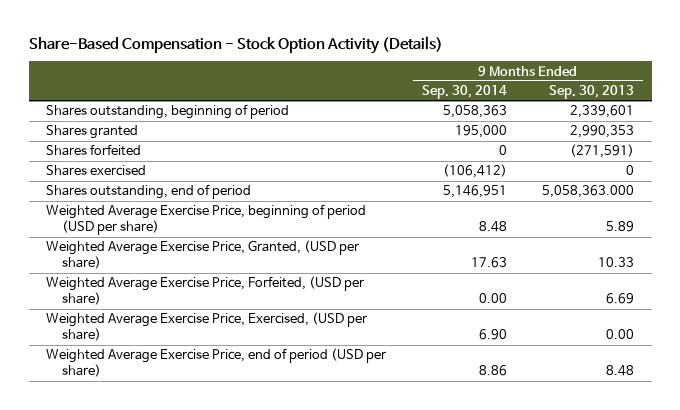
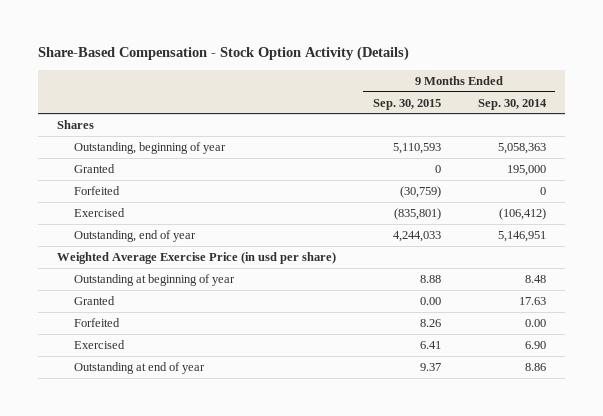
- | 9 Months Ended Sep. 30, 2014 | 9 Months Ended Sep. 30, 2013
+ | 9 Months Ended Sep. 30, 2015 | 9 Months Ended Sep. 30, 2014
- Shares outstanding, beginning of period | 5,058,363 | 2,339,601
- Shares granted | 195,000 | 2,990,353
- Shares forfeited | 0 | (271,591)
- Shares exercised | (106,412) | 0
- Shares outstanding, end of period | 5,146,951 | 5,058,363.000
- Weighted Average Exercise Price, beginning of period (USD per share) | 8.48 | 5.89
- Weighted Average Exercise Price, Granted, (USD per share) | 17.63 | 10.33
- Weighted Average Exercise Price, Forfeited, (USD per share) | 0.00 | 6.69
- Weighted Average Exercise Price, Exercised, (USD per share) | 6.90 | 0.00
- Weighted Average Exercise Price, end of period (USD per share) | 8.86 | 8.48
+ Shares
+ Outstanding, beginning of year | 5,110,593 | 5,058,363
+ Granted | 0 | 195,000
+ Forfeited | (30,759) | 0
+ Exercised | (835,801) | (106,412)
+ Outstanding, end of year | 4,244,033 | 5,146,951
+ Weighted Average Exercise Price (in usd per share)
+ Outstanding at beginning of year | 8.88 | 8.48
+ Granted | 0.00 | 17.63
+ Forfeited | 8.26 | 0.00
+ Exercised | 6.41 | 6.90
+ Outstanding at end of year | 9.37 | 8.86

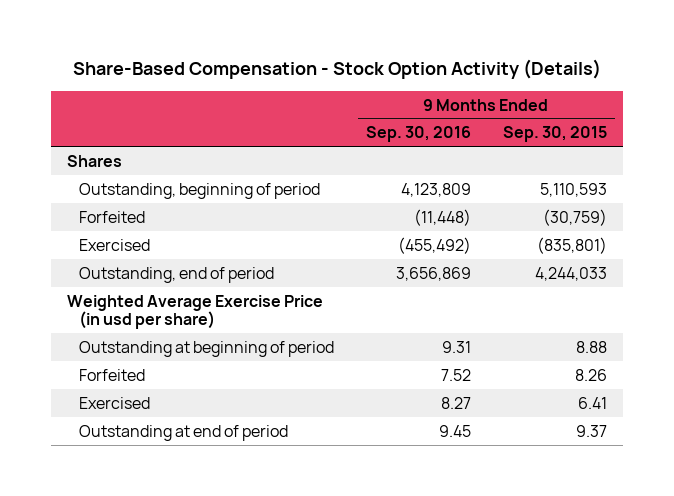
- | 9 Months Ended Sep. 30, 2015 | 9 Months Ended Sep. 30, 2014
+ | 9 Months Ended Sep. 30, 2016 | 9 Months Ended Sep. 30, 2015
- Outstanding, beginning of year | 5,110,593 | 5,058,363
- Granted | 0 | 195,000
+ Outstanding, beginning of period | 4,123,809 | 5,110,593
- Outstanding, end of year | 4,244,033 | 5,146,951
+ Outstanding, end of period | 3,656,869 | 4,244,033
- Outstanding at beginning of year | 8.88 | 8.48
- Granted | 0.00 | 17.63
+ Outstanding at beginning of period | 9.31 | 8.88
- Outstanding at end of year | 9.37 | 8.86
+ Outstanding at end of period | 9.45 | 9.37

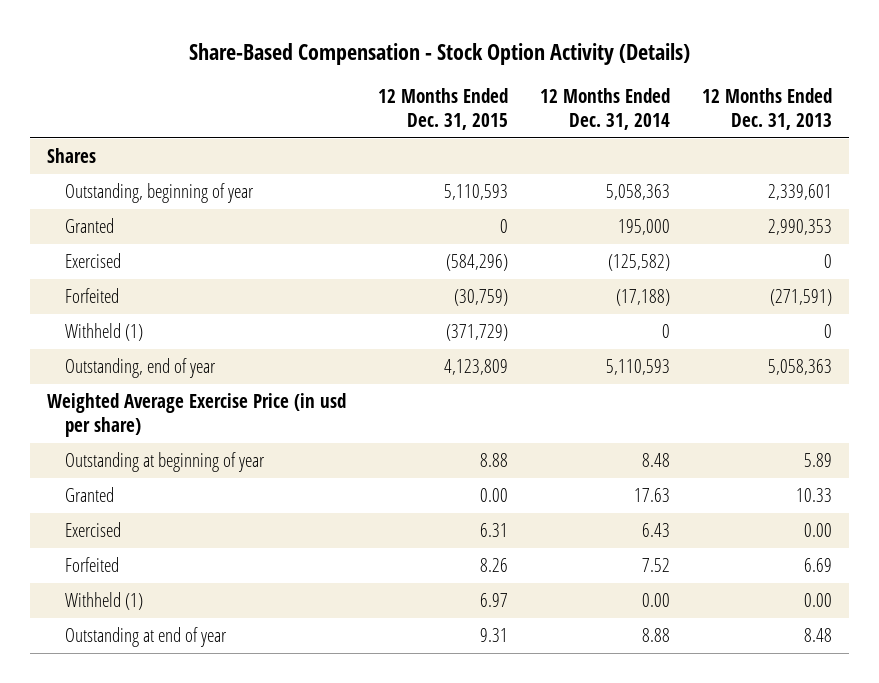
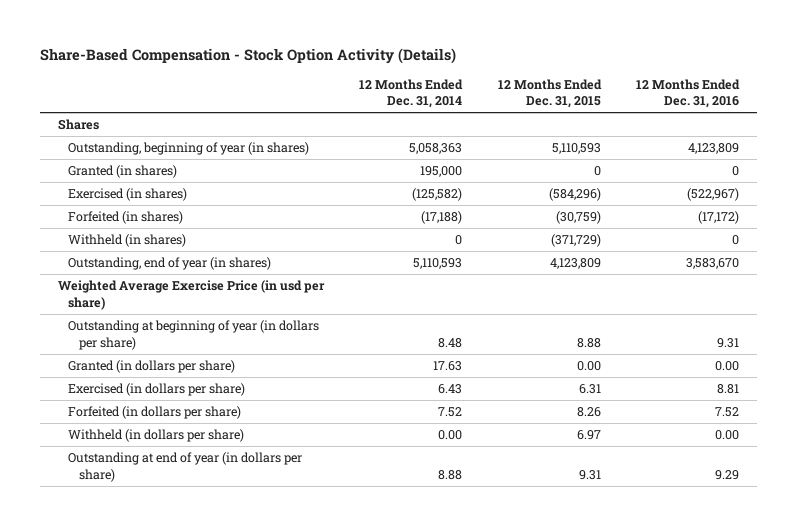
- | 12 Months Ended Dec. 31, 2015 | 12 Months Ended Dec. 31, 2014 | 12 Months Ended Dec. 31, 2013
+ | 12 Months Ended Dec. 31, 2014 | 12 Months Ended Dec. 31, 2015 | 12 Months Ended Dec. 31, 2016
- Outstanding, beginning of year | 5,110,593 | 5,058,363 | 2,339,601
- Granted | 0 | 195,000 | 2,990,353
- Exercised | (584,296) | (125,582) | 0
- Forfeited | (30,759) | (17,188) | (271,591)
- Withheld (1) | (371,729) | 0 | 0
- Outstanding, end of year | 4,123,809 | 5,110,593 | 5,058,363
+ Outstanding, beginning of year (in shares) | 5,058,363 | 5,110,593 | 4,123,809
+ Granted (in shares) | 195,000 | 0 | 0
+ Exercised (in shares) | (125,582) | (584,296) | (522,967)
+ Forfeited (in shares) | (17,188) | (30,759) | (17,172)
+ Withheld (in shares) | 0 | (371,729) | 0
+ Outstanding, end of year (in shares) | 5,110,593 | 4,123,809 | 3,583,670
- Outstanding at beginning of year | 8.88 | 8.48 | 5.89
- Granted | 0.00 | 17.63 | 10.33
- Exercised | 6.31 | 6.43 | 0.00
- Forfeited | 8.26 | 7.52 | 6.69
- Withheld (1) | 6.97 | 0.00 | 0.00
- Outstanding at end of year | 9.31 | 8.88 | 8.48
+ Outstanding at beginning of year (in dollars per share) | 8.48 | 8.88 | 9.31
+ Granted (in dollars per share) | 17.63 | 0.00 | 0.00
+ Exercised (in dollars per share) | 6.43 | 6.31 | 8.81
+ Forfeited (in dollars per share) | 7.52 | 8.26 | 7.52
+ Withheld (in dollars per share) | 0.00 | 6.97 | 0.00
+ Outstanding at end of year (in dollars per share) | 8.88 | 9.31 | 9.29

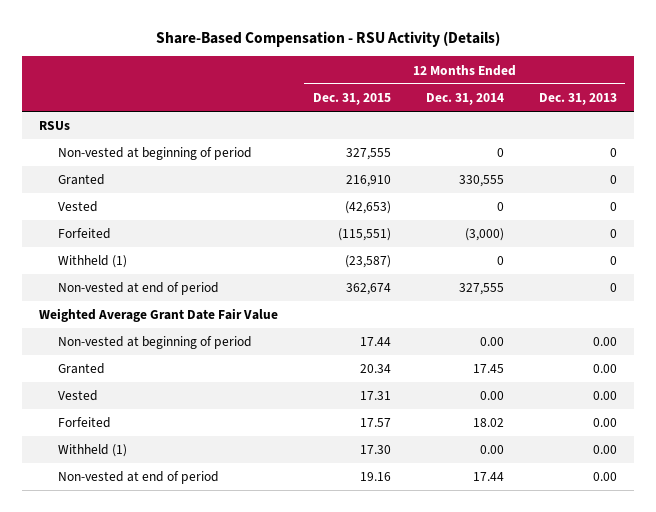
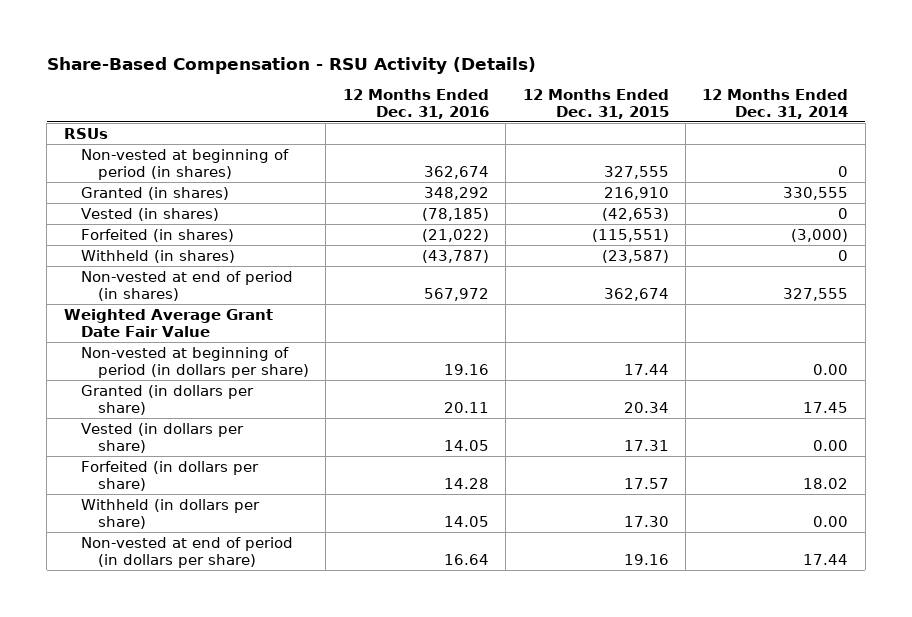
- | 12 Months Ended Dec. 31, 2015 | 12 Months Ended Dec. 31, 2014 | 12 Months Ended Dec. 31, 2013
+ | 12 Months Ended Dec. 31, 2016 | 12 Months Ended Dec. 31, 2015 | 12 Months Ended Dec. 31, 2014
- Non-vested at beginning of period | 327,555 | 0 | 0
- Granted | 216,910 | 330,555 | 0
- Vested | (42,653) | 0 | 0
- Forfeited | (115,551) | (3,000) | 0
- Withheld (1) | (23,587) | 0 | 0
- Non-vested at end of period | 362,674 | 327,555 | 0
+ Non-vested at beginning of period (in shares) | 362,674 | 327,555 | 0
+ Granted (in shares) | 348,292 | 216,910 | 330,555
+ Vested (in shares) | (78,185) | (42,653) | 0
+ Forfeited (in shares) | (21,022) | (115,551) | (3,000)
+ Withheld (in shares) | (43,787) | (23,587) | 0
+ Non-vested at end of period (in shares) | 567,972 | 362,674 | 327,555
- Non-vested at beginning of period | 17.44 | 0.00 | 0.00
- Granted | 20.34 | 17.45 | 0.00
- Vested | 17.31 | 0.00 | 0.00
- Forfeited | 17.57 | 18.02 | 0.00
- Withheld (1) | 17.30 | 0.00 | 0.00
- Non-vested at end of period | 19.16 | 17.44 | 0.00
+ Non-vested at beginning of period (in dollars per share) | 19.16 | 17.44 | 0.00
+ Granted (in dollars per share) | 20.11 | 20.34 | 17.45
+ Vested (in dollars per share) | 14.05 | 17.31 | 0.00
+ Forfeited (in dollars per share) | 14.28 | 17.57 | 18.02
+ Withheld (in dollars per share) | 14.05 | 17.30 | 0.00
+ Non-vested at end of period (in dollars per share) | 16.64 | 19.16 | 17.44

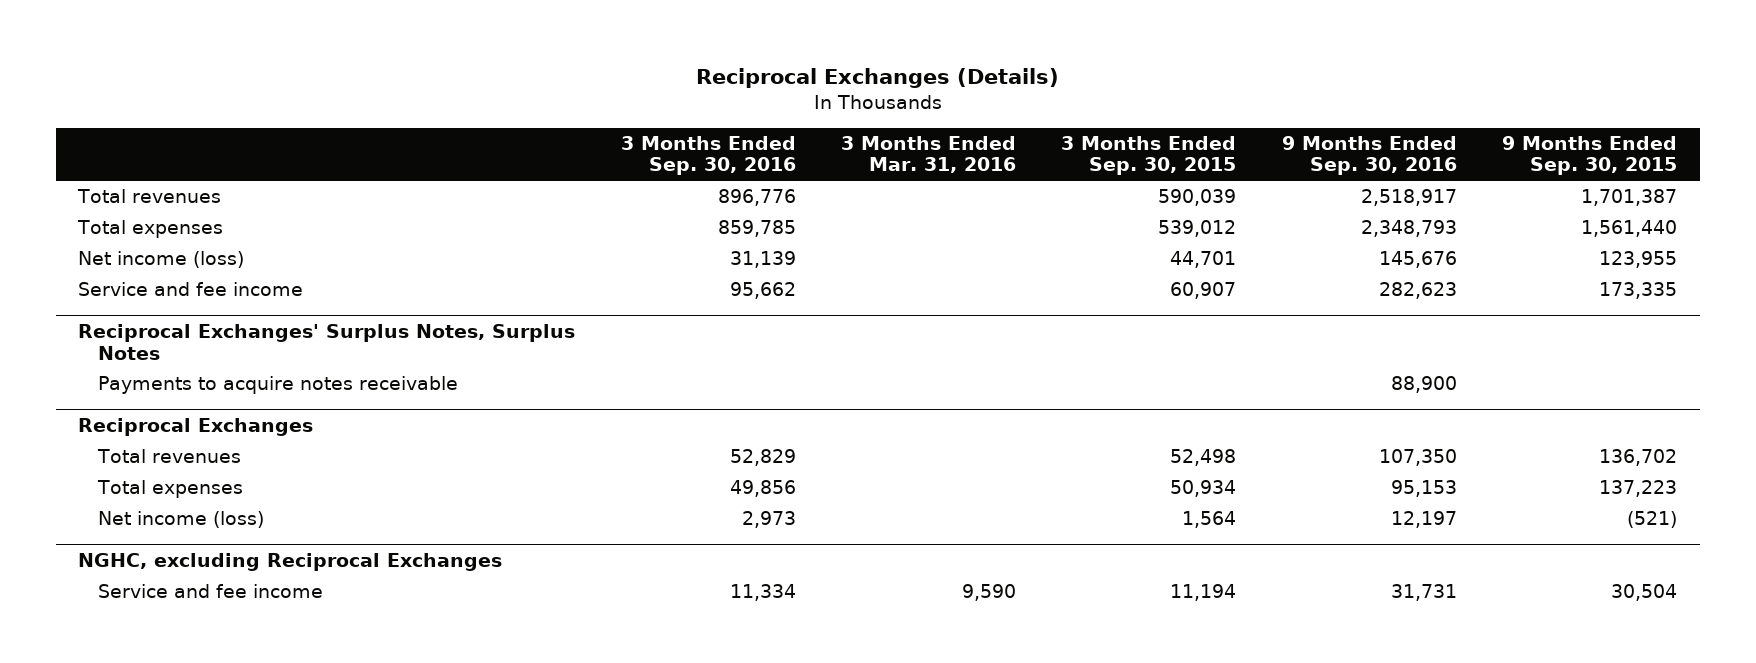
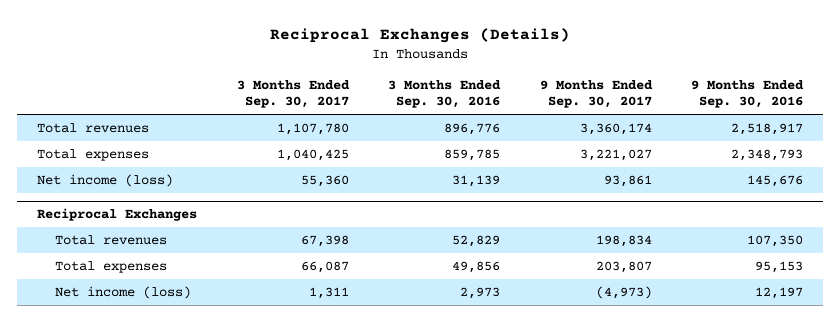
- | 3 Months Ended Sep. 30, 2016 | 3 Months Ended Mar. 31, 2016 | 3 Months Ended Sep. 30, 2015 | 9 Months Ended Sep. 30, 2016 | 9 Months Ended Sep. 30, 2015
+ | 3 Months Ended Sep. 30, 2017 | 3 Months Ended Sep. 30, 2016 | 9 Months Ended Sep. 30, 2017 | 9 Months Ended Sep. 30, 2016
- Service and fee income | 95,662 | | 60,907 | 282,623 | 173,335
- Reciprocal Exchanges' Surplus Notes, Surplus Notes
- Payments to acquire notes receivable | | | | 88,900 |
- NGHC, excluding Reciprocal Exchanges
- Service and fee income | 11,334 | 9,590 | 11,194 | 31,731 | 30,504

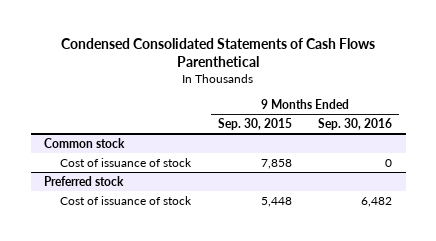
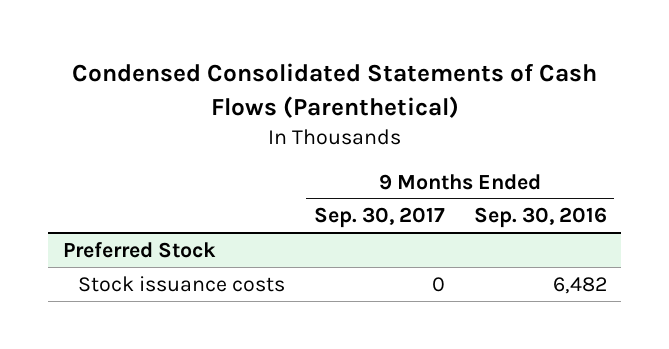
- Condensed Consolidated Statements of Cash Flows Parenthetical
+ Condensed Consolidated Statements of Cash Flows (Parenthetical)
- | 9 Months Ended Sep. 30, 2015 | 9 Months Ended Sep. 30, 2016
+ | 9 Months Ended Sep. 30, 2017 | 9 Months Ended Sep. 30, 2016
- Common stock
- Cost of issuance of stock | 7,858 | 0
- Preferred stock
- Cost of issuance of stock | 5,448 | 6,482
+ Preferred Stock
+ Stock issuance costs | 0 | 6,482

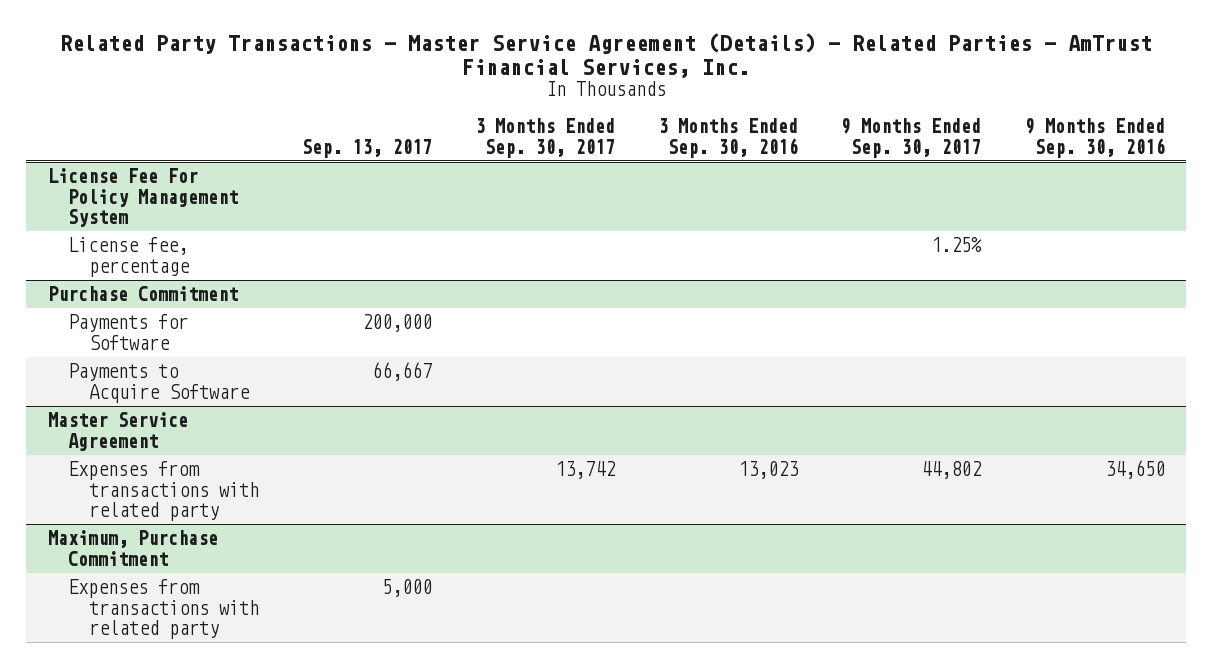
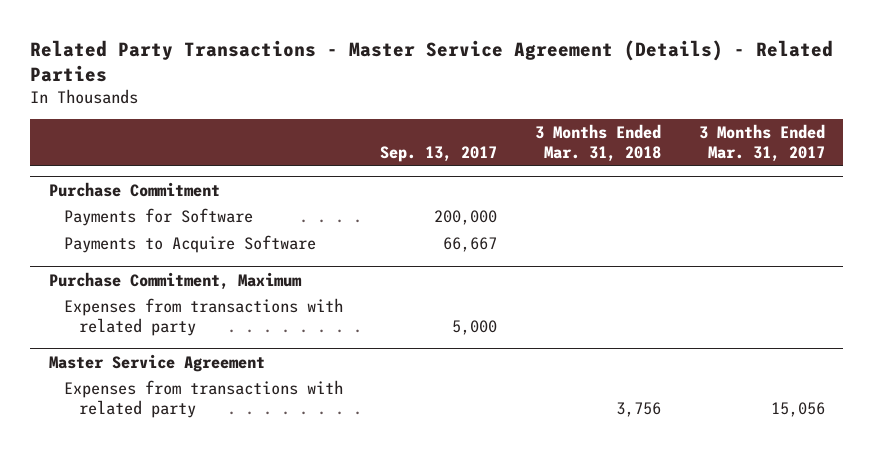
- Related Party Transactions - Master Service Agreement (Details) - Related Parties - AmTrust Financial Services, Inc.
+ Related Party Transactions - Master Service Agreement (Details) - Related Parties
- | Sep. 13, 2017 | 3 Months Ended Sep. 30, 2017 | 3 Months Ended Sep. 30, 2016 | 9 Months Ended Sep. 30, 2017 | 9 Months Ended Sep. 30, 2016
+ | Sep. 13, 2017 | 3 Months Ended Mar. 31, 2018 | 3 Months Ended Mar. 31, 2017
- License Fee For Policy Management System
- License fee, percentage | | | | 1.25% |
+ Purchase Commitment, Maximum
+ Expenses from transactions with related party | 5,000 | |
- Maximum, Purchase Commitment
- Expenses from transactions with related party | 5,000 | | | |

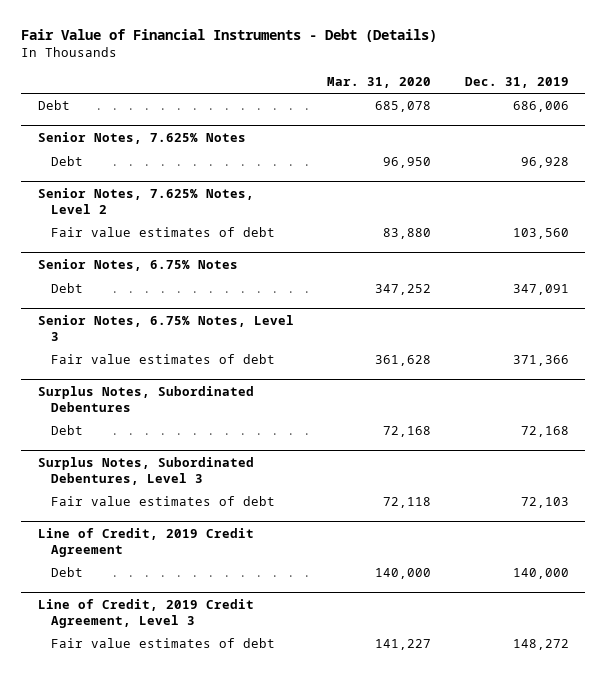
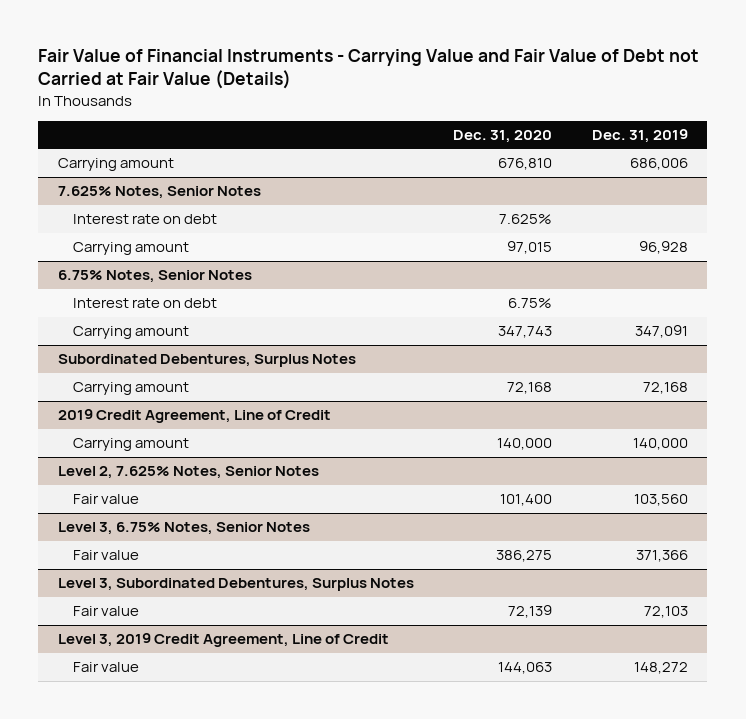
- Fair Value of Financial Instruments - Debt (Details)
+ Fair Value of Financial Instruments - Carrying Value and Fair Value of Debt not Carried at Fair Value (Details)
- | Mar. 31, 2020 | Dec. 31, 2019
+ | Dec. 31, 2020 | Dec. 31, 2019
- Debt | 685,078 | 686,006
- Senior Notes, 7.625% Notes
- Debt | 96,950 | 96,928
- Senior Notes, 7.625% Notes, Level 2
- Fair value estimates of debt | 83,880 | 103,560
- Senior Notes, 6.75% Notes
- Debt | 347,252 | 347,091
- Senior Notes, 6.75% Notes, Level 3
- Fair value estimates of debt | 361,628 | 371,366
- Surplus Notes, Subordinated Debentures
- Debt | 72,168 | 72,168
- Surplus Notes, Subordinated Debentures, Level 3
- Fair value estimates of debt | 72,118 | 72,103
- Line of Credit, 2019 Credit Agreement
- Debt | 140,000 | 140,000
- Line of Credit, 2019 Credit Agreement, Level 3
- Fair value estimates of debt | 141,227 | 148,272
+ Carrying amount | 676,810 | 686,006
+ 7.625% Notes, Senior Notes
+ Interest rate on debt | 7.625% |
+ Carrying amount | 97,015 | 96,928
+ 6.75% Notes, Senior Notes
+ Interest rate on debt | 6.75% |
+ Carrying amount | 347,743 | 347,091
+ Subordinated Debentures, Surplus Notes
+ Carrying amount | 72,168 | 72,168
+ 2019 Credit Agreement, Line of Credit
+ Carrying amount | 140,000 | 140,000
+ Level 2, 7.625% Notes, Senior Notes
+ Fair value | 101,400 | 103,560
+ Level 3, 6.75% Notes, Senior Notes
+ Fair value | 386,275 | 371,366
+ Level 3, Subordinated Debentures, Surplus Notes
+ Fair value | 72,139 | 72,103
+ Level 3, 2019 Credit Agreement, Line of Credit
+ Fair value | 144,063 | 148,272

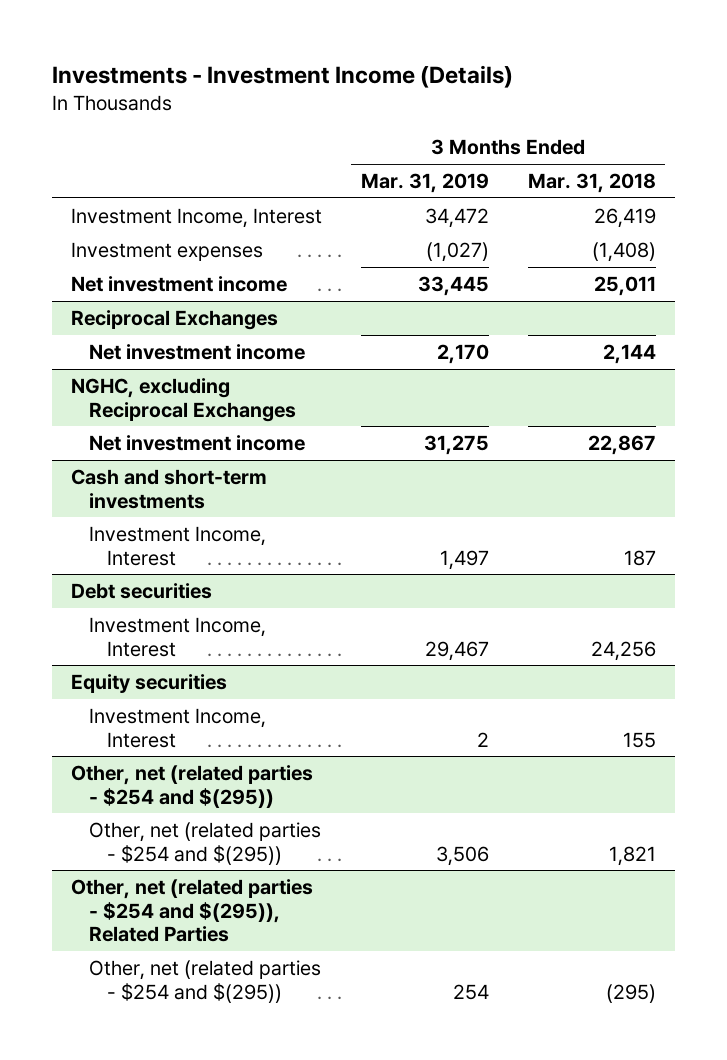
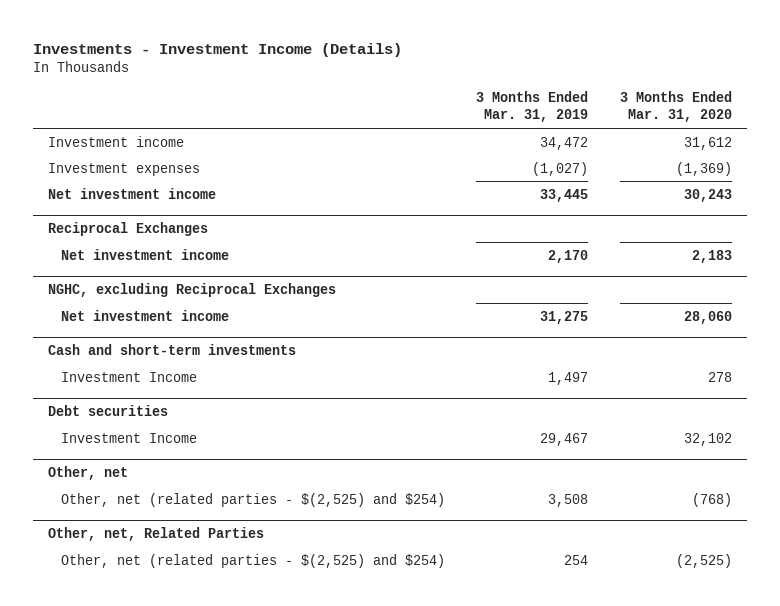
- | 3 Months Ended Mar. 31, 2019 | 3 Months Ended Mar. 31, 2018
+ | 3 Months Ended Mar. 31, 2019 | 3 Months Ended Mar. 31, 2020
- Investment Income, Interest | 34,472 | 26,419
+ Investment income | 34,472 | 31,612
@ Cash and short-term investments
- Investment Income, Interest | 1,497 | 187
+ Investment Income | 1,497 | 278
@ Debt securities
- Investment Income, Interest | 29,467 | 24,256
- Equity securities
- Investment Income, Interest | 2 | 155
- Other, net (related parties - $254 and $(295))
- Other, net (related parties - $254 and $(295)) | 3,506 | 1,821
- Other, net (related parties - $254 and $(295)), Related Parties
- Other, net (related parties - $254 and $(295)) | 254 | (295)
@ Debt securities
+ Investment Income | 29,467 | 32,102
+ Other, net
+ Other, net (related parties - $(2,525) and $254) | 3,508 | (768)
+ Other, net, Related Parties
+ Other, net (related parties - $(2,525) and $254) | 254 | (2,525)

